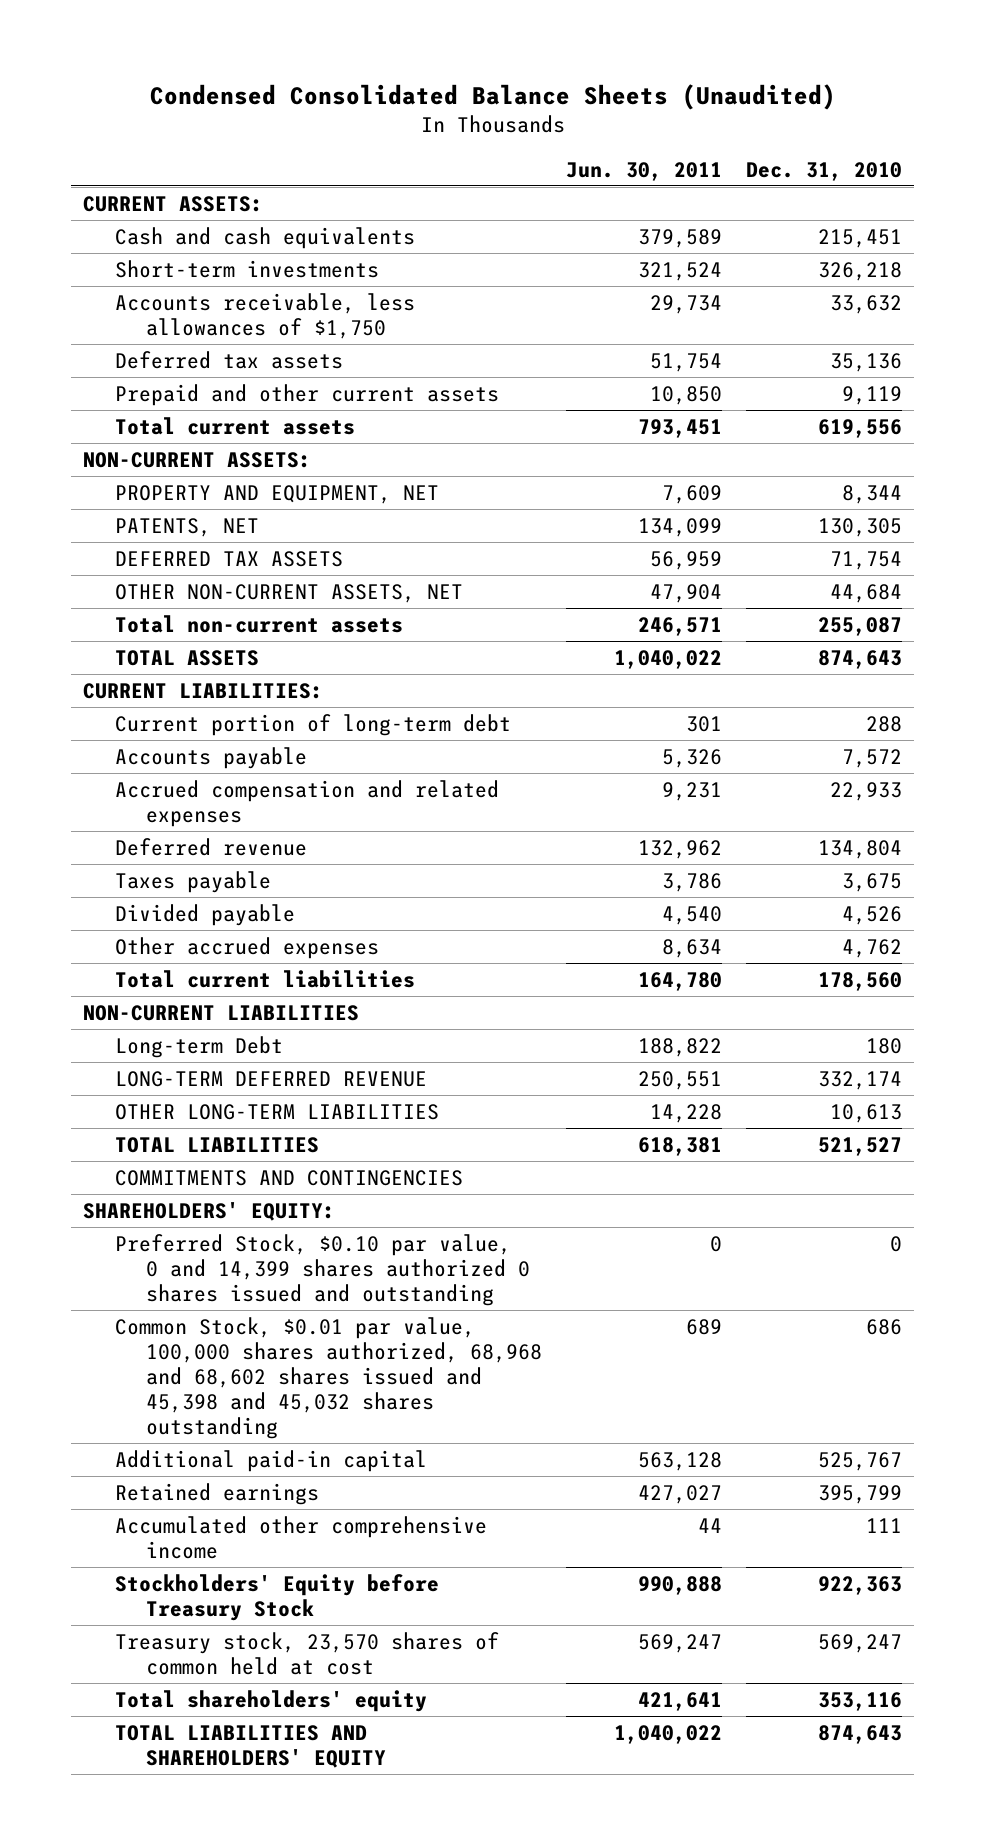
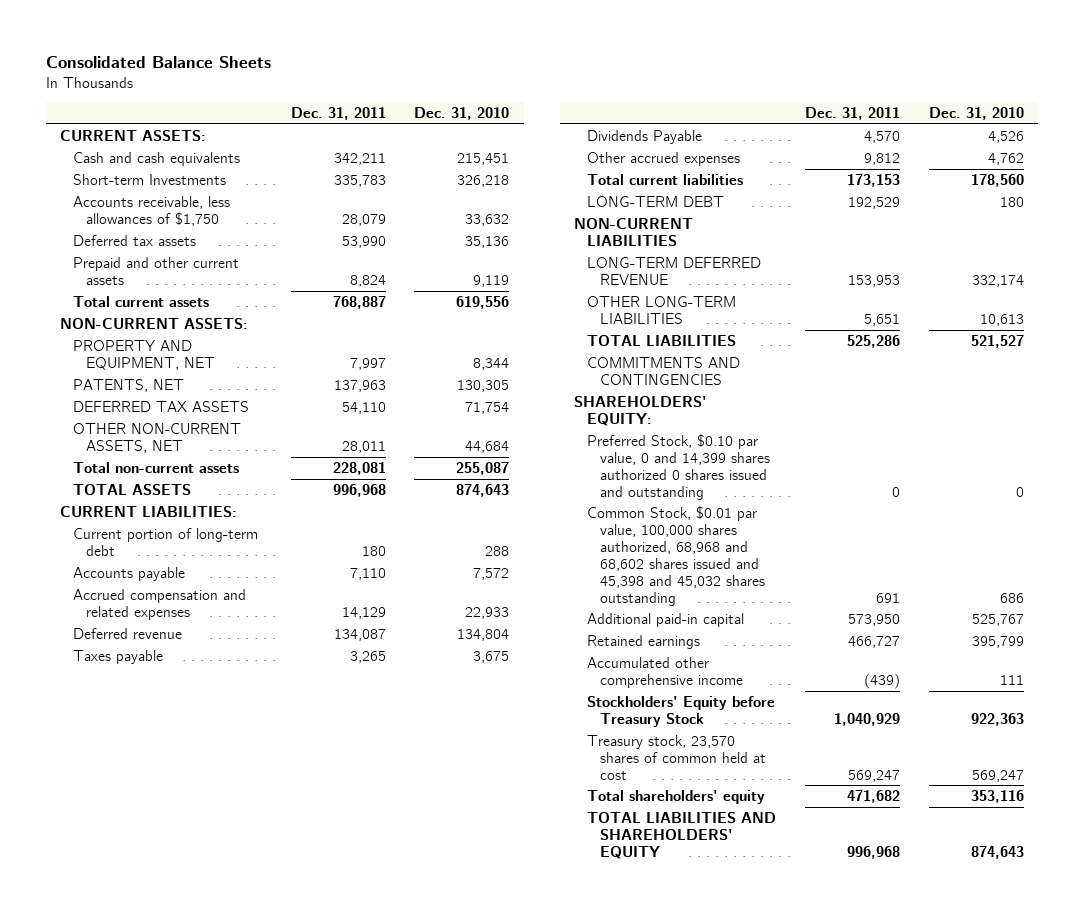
- Condensed Consolidated Balance Sheets (Unaudited)
+ Consolidated Balance Sheets
- | Jun. 30, 2011 | Dec. 31, 2010
+ | Dec. 31, 2011 | Dec. 31, 2010
- Short-term investments | 321,524 | 326,218
+ Short-term Investments | 335,783 | 326,218
- Divided payable | 4,540 | 4,526
+ Dividends Payable | 4,570 | 4,526
+ LONG-TERM DEBT | 192,529 | 180
- Long-term Debt | 188,822 | 180

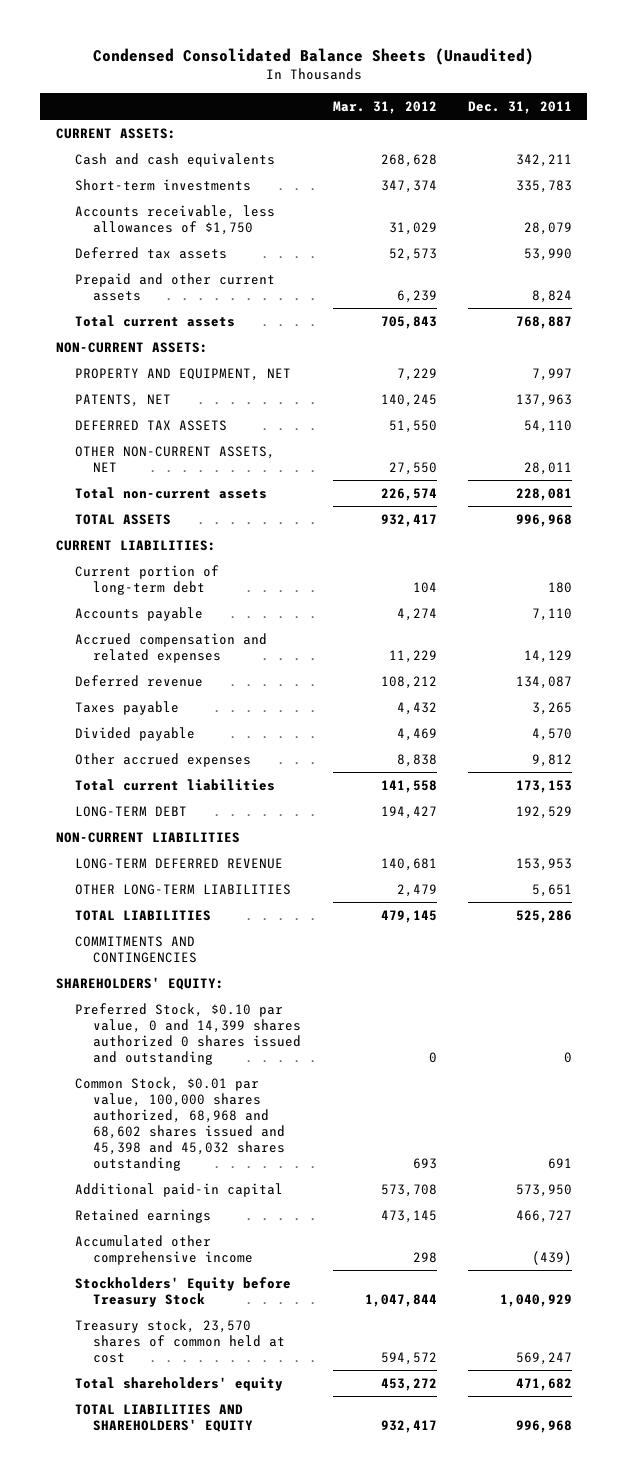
- Consolidated Balance Sheets
+ Condensed Consolidated Balance Sheets (Unaudited)
- | Dec. 31, 2011 | Dec. 31, 2010
+ | Mar. 31, 2012 | Dec. 31, 2011
- Short-term Investments | 335,783 | 326,218
+ Short-term investments | 347,374 | 335,783
- Dividends Payable | 4,570 | 4,526
+ Divided payable | 4,469 | 4,570

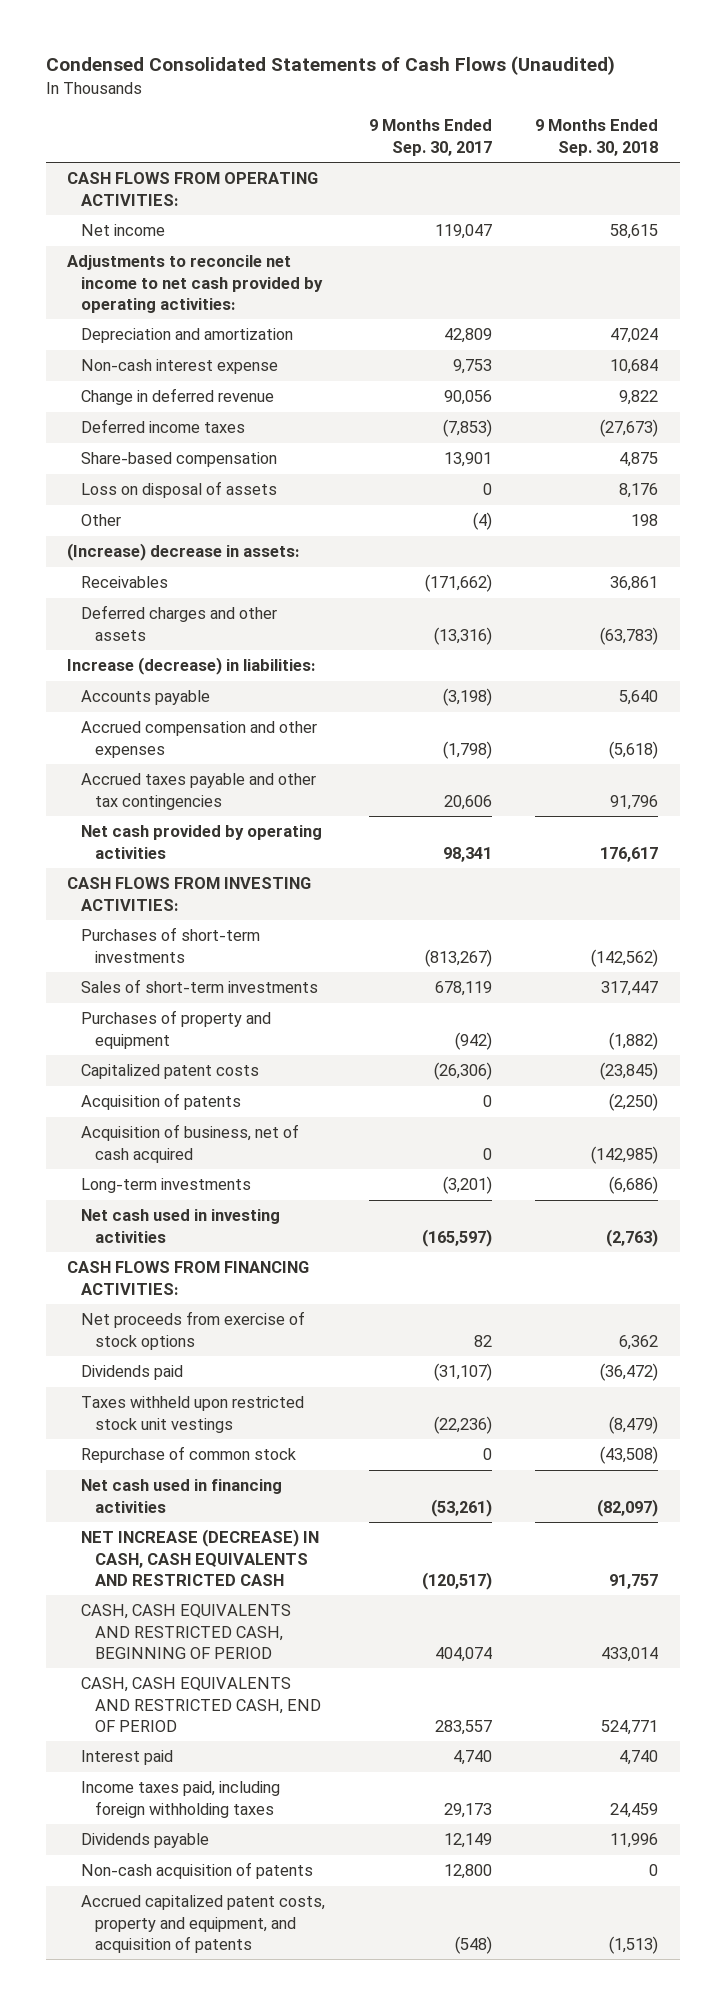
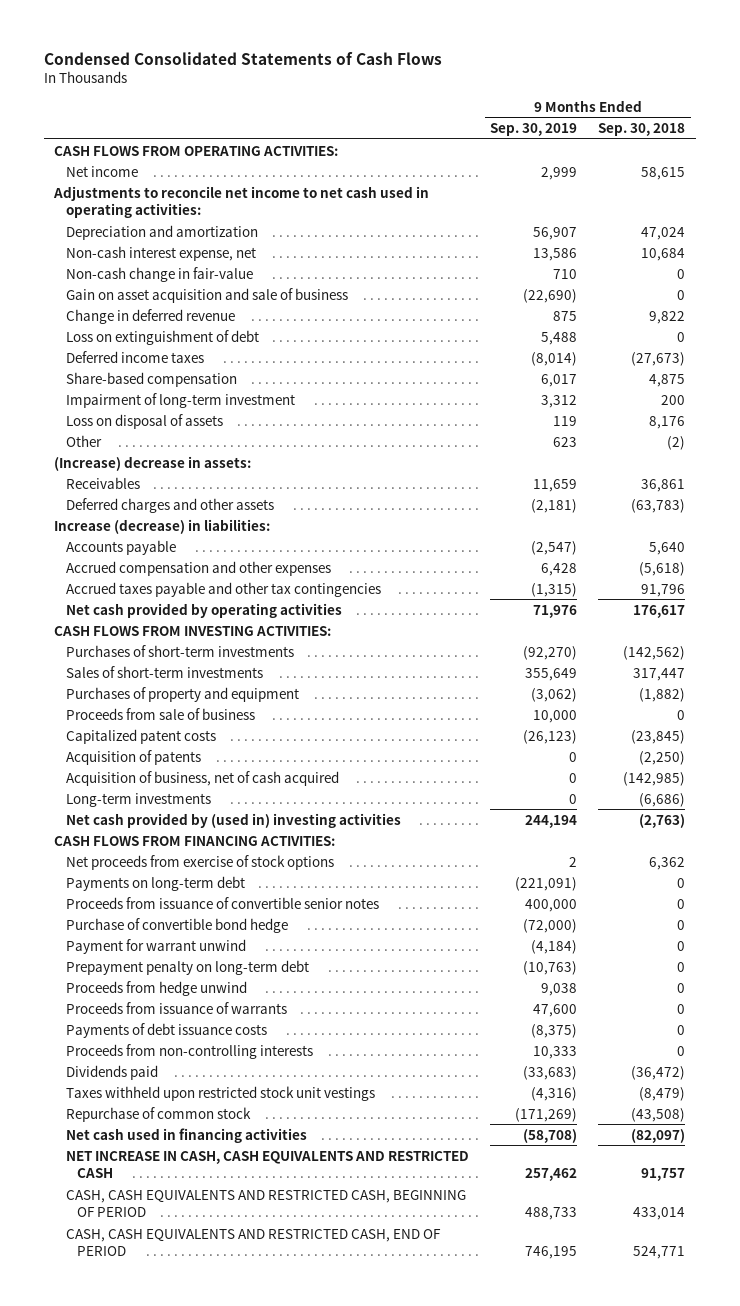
- Condensed Consolidated Statements of Cash Flows (Unaudited)
+ Condensed Consolidated Statements of Cash Flows
- | 9 Months Ended Sep. 30, 2017 | 9 Months Ended Sep. 30, 2018
+ | 9 Months Ended Sep. 30, 2019 | 9 Months Ended Sep. 30, 2018
- Adjustments to reconcile net income to net cash provided by operating activities:
+ Adjustments to reconcile net income to net cash used in operating activities:
- Non-cash interest expense | 9,753 | 10,684
+ Non-cash interest expense, net | 13,586 | 10,684
+ Non-cash change in fair-value | 710 | 0
+ Gain on asset acquisition and sale of business | (22,690) | 0
+ Loss on extinguishment of debt | 5,488 | 0
+ Impairment of long-term investment | 3,312 | 200
- Other | (4) | 198
+ Other | 623 | (2)
+ Proceeds from sale of business | 10,000 | 0
- Net cash used in investing activities | (165,597) | (2,763)
+ Net cash provided by (used in) investing activities | 244,194 | (2,763)
+ Payments on long-term debt | (221,091) | 0
+ Proceeds from issuance of convertible senior notes | 400,000 | 0
+ Purchase of convertible bond hedge | (72,000) | 0
+ Payment for warrant unwind | (4,184) | 0
+ Prepayment penalty on long-term debt | (10,763) | 0
+ Proceeds from hedge unwind | 9,038 | 0
+ Proceeds from issuance of warrants | 47,600 | 0
+ Payments of debt issuance costs | (8,375) | 0
+ Proceeds from non-controlling interests | 10,333 | 0
- NET INCREASE (DECREASE) IN CASH, CASH EQUIVALENTS AND RESTRICTED CASH | (120,517) | 91,757
+ NET INCREASE IN CASH, CASH EQUIVALENTS AND RESTRICTED CASH | 257,462 | 91,757
- Interest paid | 4,740 | 4,740
- Income taxes paid, including foreign withholding taxes | 29,173 | 24,459
- Dividends payable | 12,149 | 11,996
- Non-cash acquisition of patents | 12,800 | 0
- Accrued capitalized patent costs, property and equipment, and acquisition of patents | (548) | (1,513)

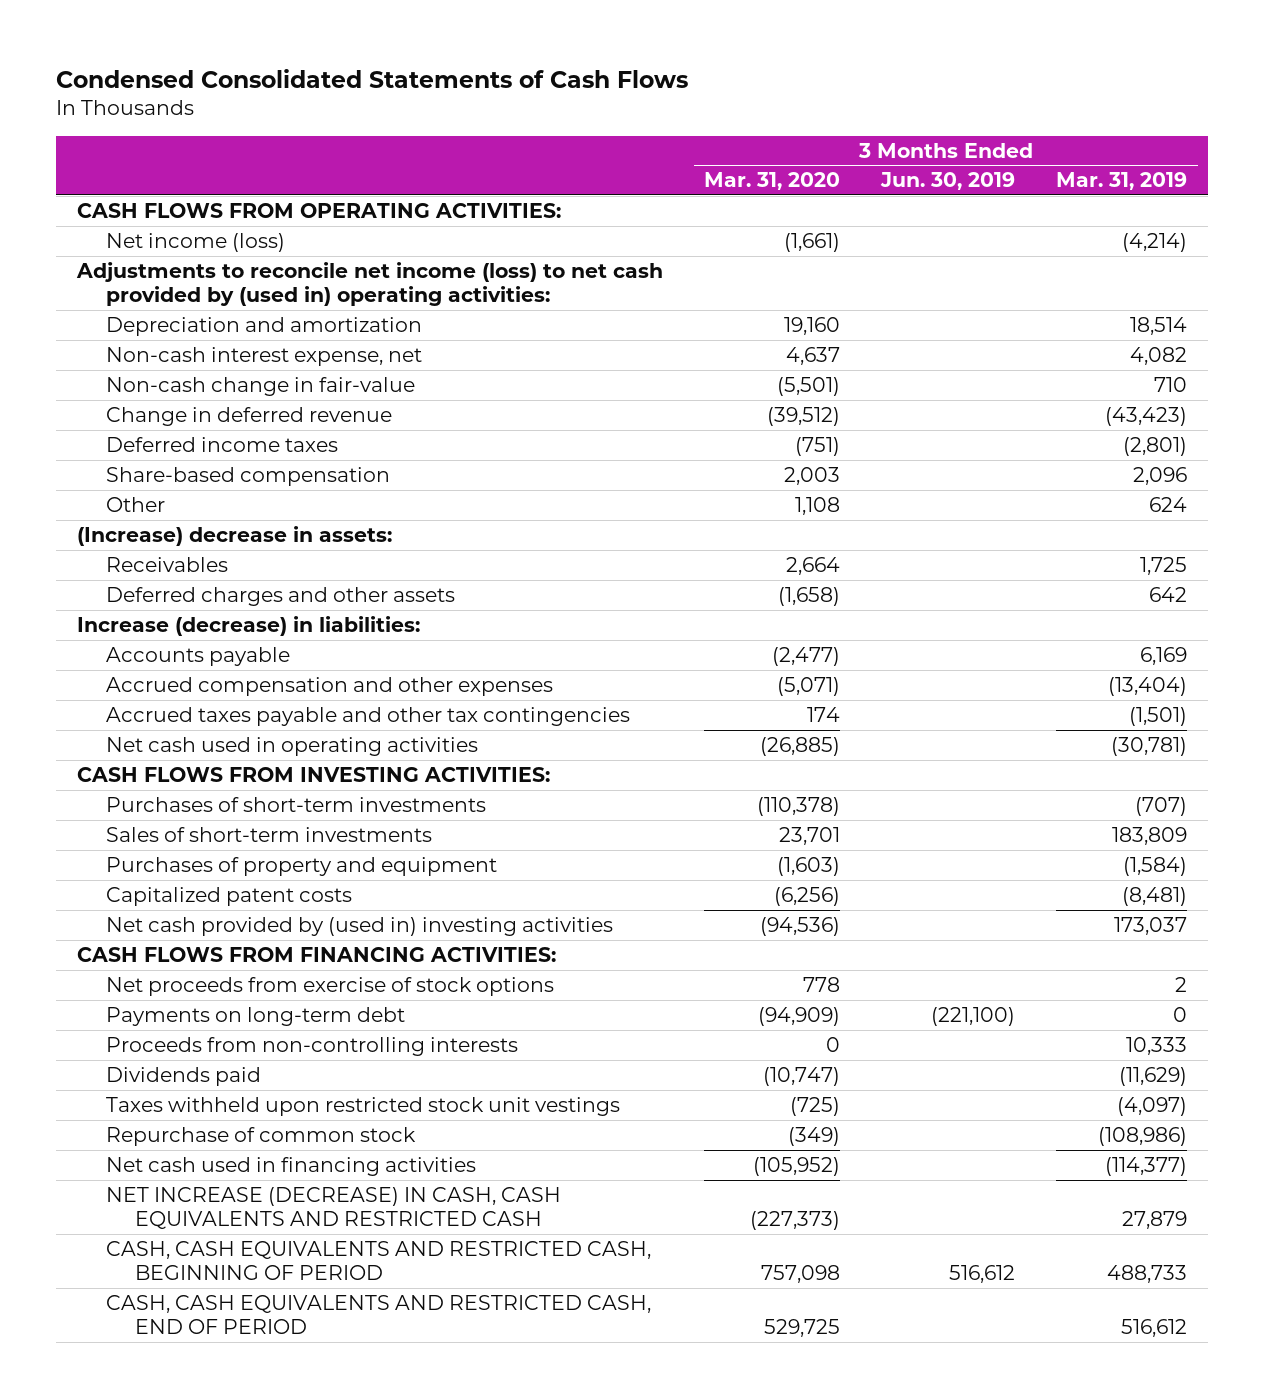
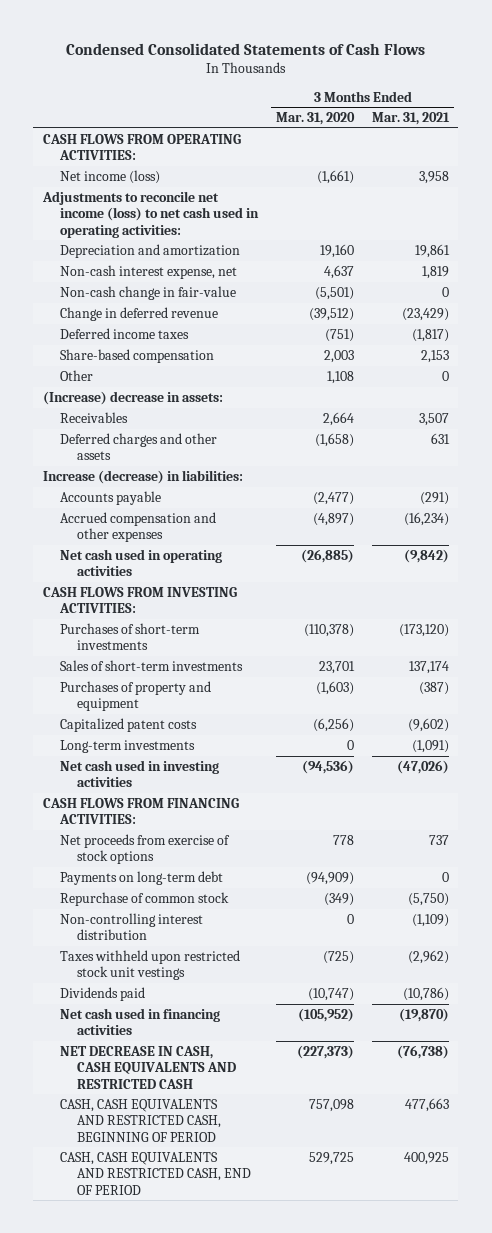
- | 3 Months Ended Mar. 31, 2020 | 3 Months Ended Jun. 30, 2019 | 3 Months Ended Mar. 31, 2019
+ | 3 Months Ended Mar. 31, 2020 | 3 Months Ended Mar. 31, 2021
- Adjustments to reconcile net income (loss) to net cash provided by (used in) operating activities:
+ Adjustments to reconcile net income (loss) to net cash used in operating activities:
- Accrued compensation and other expenses | (5,071) | | (13,404)
- Accrued taxes payable and other tax contingencies | 174 | | (1,501)
+ Accrued compensation and other expenses | (4,897) | (16,234)
- Net cash provided by (used in) investing activities | (94,536) | | 173,037
+ Long-term investments | 0 | (1,091)
+ Net cash used in investing activities | (94,536) | (47,026)
- Proceeds from non-controlling interests | 0 | | 10,333
+ Non-controlling interest distribution | 0 | (1,109)
moved down: Taxes withheld upon restricted stock unit vestings | (725) | (2,962)
moved down: Dividends paid | (10,747) | (10,786)
- NET INCREASE (DECREASE) IN CASH, CASH EQUIVALENTS AND RESTRICTED CASH | (227,373) | | 27,879
+ NET DECREASE IN CASH, CASH EQUIVALENTS AND RESTRICTED CASH | (227,373) | (76,738)

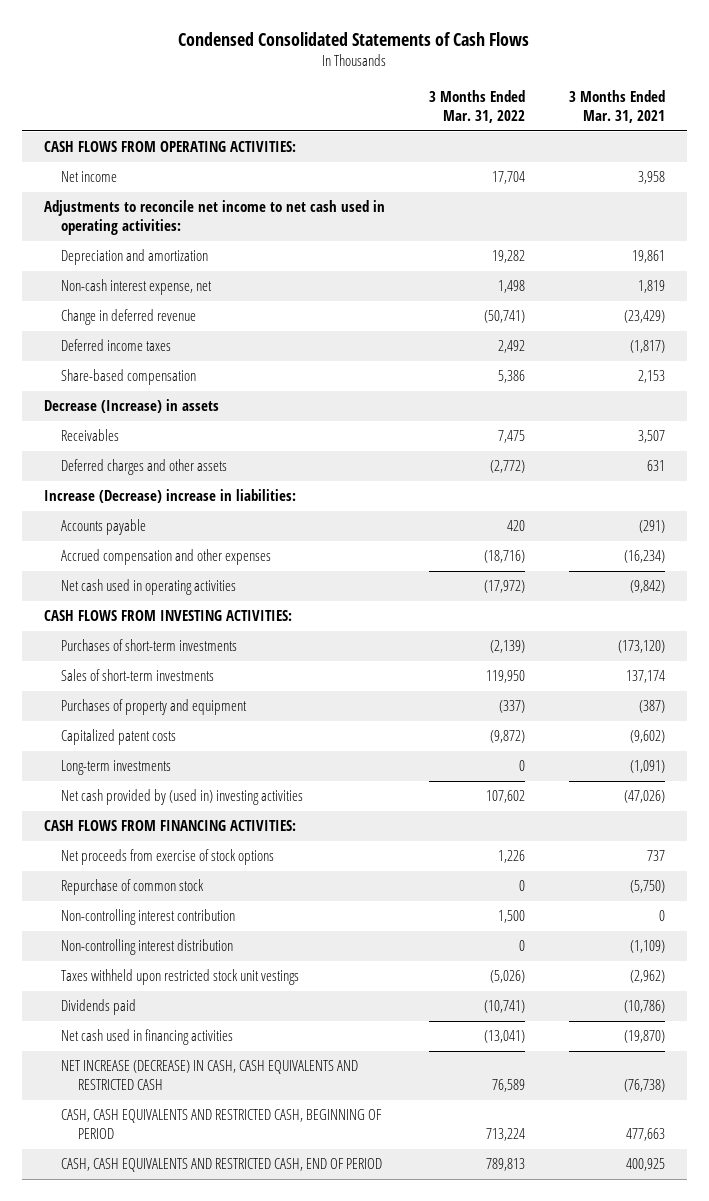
- | 3 Months Ended Mar. 31, 2020 | 3 Months Ended Mar. 31, 2021
+ | 3 Months Ended Mar. 31, 2022 | 3 Months Ended Mar. 31, 2021
- Net income (loss) | (1,661) | 3,958
- Adjustments to reconcile net income (loss) to net cash used in operating activities:
+ Net income | 17,704 | 3,958
+ Adjustments to reconcile net income to net cash used in operating activities:
- Non-cash change in fair-value | (5,501) | 0
- Other | 1,108 | 0
- (Increase) decrease in assets:
+ Decrease (Increase) in assets
- Increase (decrease) in liabilities:
+ Increase (Decrease) increase in liabilities:
- Net cash used in investing activities | (94,536) | (47,026)
+ Net cash provided by (used in) investing activities | 107,602 | (47,026)
- Payments on long-term debt | (94,909) | 0
+ Non-controlling interest contribution | 1,500 | 0
- NET DECREASE IN CASH, CASH EQUIVALENTS AND RESTRICTED CASH | (227,373) | (76,738)
+ NET INCREASE (DECREASE) IN CASH, CASH EQUIVALENTS AND RESTRICTED CASH | 76,589 | (76,738)

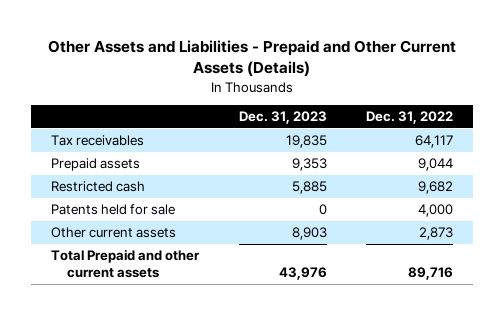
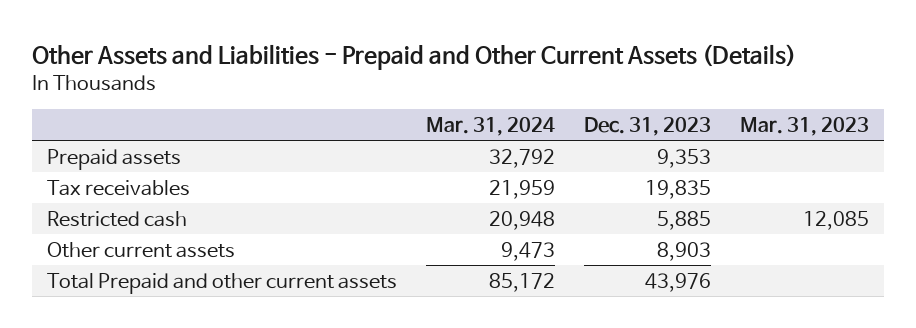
- | Dec. 31, 2023 | Dec. 31, 2022
+ | Mar. 31, 2024 | Dec. 31, 2023 | Mar. 31, 2023
moved down: Tax receivables | 21,959 | 19,835 |
- Patents held for sale | 0 | 4,000

